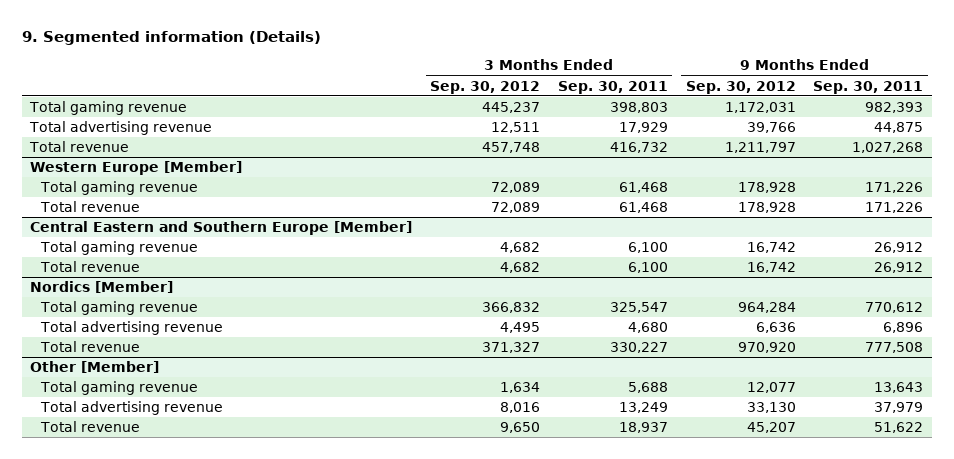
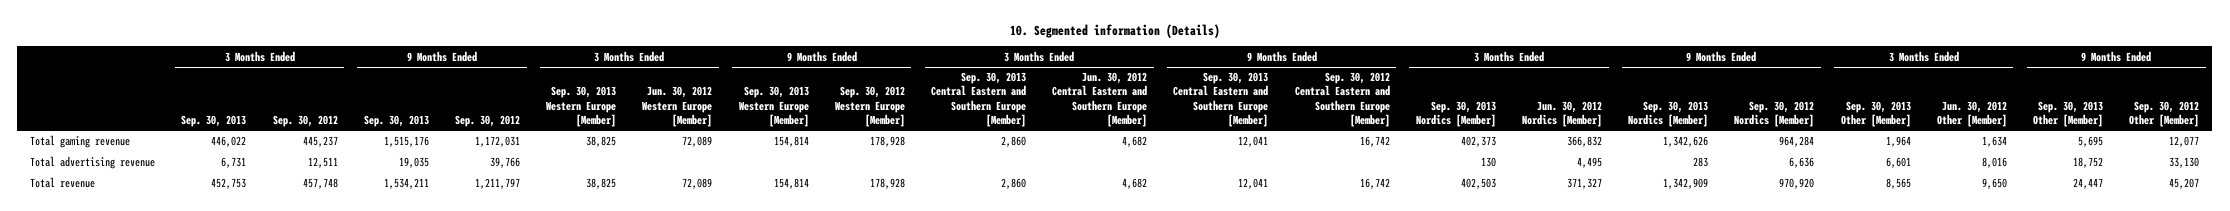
- 9. Segmented information (Details)
+ 10. Segmented information (Details)
- | 3 Months Ended Sep. 30, 2012 | 3 Months Ended Sep. 30, 2011 | 9 Months Ended Sep. 30, 2012 | 9 Months Ended Sep. 30, 2011
+ | 3 Months Ended Sep. 30, 2013 | 3 Months Ended Sep. 30, 2012 | 9 Months Ended Sep. 30, 2013 | 9 Months Ended Sep. 30, 2012 | 3 Months Ended Sep. 30, 2013 Western Europe [Member] | 3 Months Ended Jun. 30, 2012 Western Europe [Member] | 9 Months Ended Sep. 30, 2013 Western Europe [Member] | 9 Months Ended Sep. 30, 2012 Western Europe [Member] | 3 Months Ended Sep. 30, 2013 Central Eastern and Southern Europe [Member] | 3 Months Ended Jun. 30, 2012 Central Eastern and Southern Europe [Member] | 9 Months Ended Sep. 30, 2013 Central Eastern and Southern Europe [Member] | 9 Months Ended Sep. 30, 2012 Central Eastern and Southern Europe [Member] | 3 Months Ended Sep. 30, 2013 Nordics [Member] | 3 Months Ended Jun. 30, 2012 Nordics [Member] | 9 Months Ended Sep. 30, 2013 Nordics [Member] | 9 Months Ended Sep. 30, 2012 Nordics [Member] | 3 Months Ended Sep. 30, 2013 Other [Member] | 3 Months Ended Jun. 30, 2012 Other [Member] | 9 Months Ended Sep. 30, 2013 Other [Member] | 9 Months Ended Sep. 30, 2012 Other [Member]
- Western Europe [Member]
- Total gaming revenue | 72,089 | 61,468 | 178,928 | 171,226
- Total revenue | 72,089 | 61,468 | 178,928 | 171,226
- Central Eastern and Southern Europe [Member]
- Total gaming revenue | 4,682 | 6,100 | 16,742 | 26,912
- Total revenue | 4,682 | 6,100 | 16,742 | 26,912
- Nordics [Member]
- Total gaming revenue | 366,832 | 325,547 | 964,284 | 770,612
- Total advertising revenue | 4,495 | 4,680 | 6,636 | 6,896
- Total revenue | 371,327 | 330,227 | 970,920 | 777,508
- Other [Member]
- Total gaming revenue | 1,634 | 5,688 | 12,077 | 13,643
- Total advertising revenue | 8,016 | 13,249 | 33,130 | 37,979
- Total revenue | 9,650 | 18,937 | 45,207 | 51,622

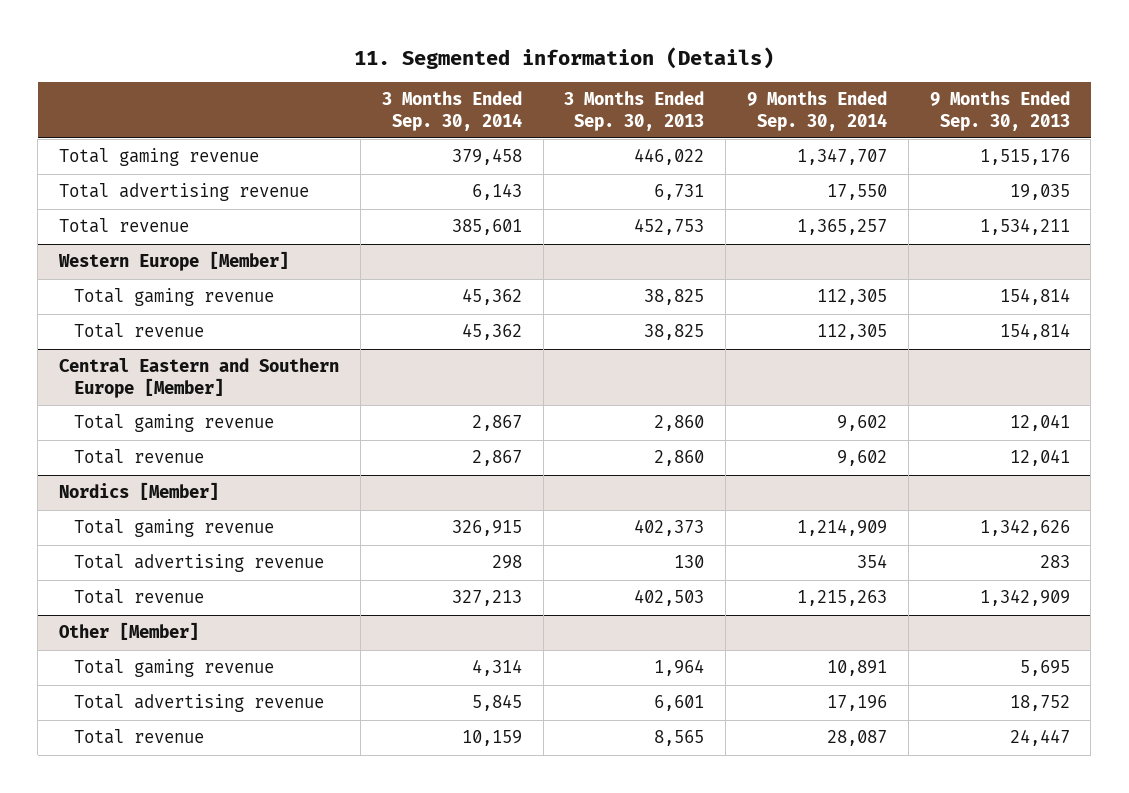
- 10. Segmented information (Details)
+ 11. Segmented information (Details)
- | 3 Months Ended Sep. 30, 2013 | 3 Months Ended Sep. 30, 2012 | 9 Months Ended Sep. 30, 2013 | 9 Months Ended Sep. 30, 2012 | 3 Months Ended Sep. 30, 2013 Western Europe [Member] | 3 Months Ended Jun. 30, 2012 Western Europe [Member] | 9 Months Ended Sep. 30, 2013 Western Europe [Member] | 9 Months Ended Sep. 30, 2012 Western Europe [Member] | 3 Months Ended Sep. 30, 2013 Central Eastern and Southern Europe [Member] | 3 Months Ended Jun. 30, 2012 Central Eastern and Southern Europe [Member] | 9 Months Ended Sep. 30, 2013 Central Eastern and Southern Europe [Member] | 9 Months Ended Sep. 30, 2012 Central Eastern and Southern Europe [Member] | 3 Months Ended Sep. 30, 2013 Nordics [Member] | 3 Months Ended Jun. 30, 2012 Nordics [Member] | 9 Months Ended Sep. 30, 2013 Nordics [Member] | 9 Months Ended Sep. 30, 2012 Nordics [Member] | 3 Months Ended Sep. 30, 2013 Other [Member] | 3 Months Ended Jun. 30, 2012 Other [Member] | 9 Months Ended Sep. 30, 2013 Other [Member] | 9 Months Ended Sep. 30, 2012 Other [Member]
+ | 3 Months Ended Sep. 30, 2014 | 3 Months Ended Sep. 30, 2013 | 9 Months Ended Sep. 30, 2014 | 9 Months Ended Sep. 30, 2013
+ Western Europe [Member]
+ Total gaming revenue | 45,362 | 38,825 | 112,305 | 154,814
+ Total revenue | 45,362 | 38,825 | 112,305 | 154,814
+ Central Eastern and Southern Europe [Member]
+ Total gaming revenue | 2,867 | 2,860 | 9,602 | 12,041
+ Total revenue | 2,867 | 2,860 | 9,602 | 12,041
+ Nordics [Member]
+ Total gaming revenue | 326,915 | 402,373 | 1,214,909 | 1,342,626
+ Total advertising revenue | 298 | 130 | 354 | 283
+ Total revenue | 327,213 | 402,503 | 1,215,263 | 1,342,909
+ Other [Member]
+ Total gaming revenue | 4,314 | 1,964 | 10,891 | 5,695
+ Total advertising revenue | 5,845 | 6,601 | 17,196 | 18,752
+ Total revenue | 10,159 | 8,565 | 28,087 | 24,447

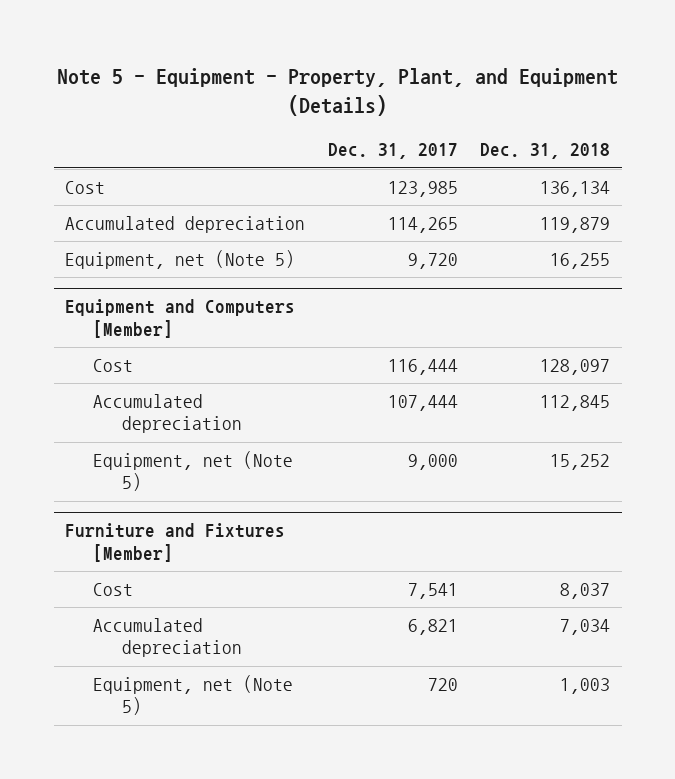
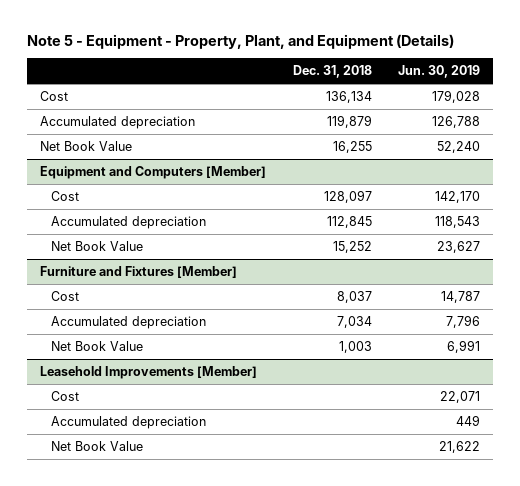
- | Dec. 31, 2017 | Dec. 31, 2018
+ | Dec. 31, 2018 | Jun. 30, 2019
- Equipment, net (Note 5) | 9,720 | 16,255
+ Net Book Value | 16,255 | 52,240
@ Equipment and Computers [Member]
- Equipment, net (Note 5) | 9,000 | 15,252
+ Net Book Value | 15,252 | 23,627
@ Furniture and Fixtures [Member]
- Equipment, net (Note 5) | 720 | 1,003
+ Net Book Value | 1,003 | 6,991
+ Leasehold Improvements [Member]
+ Cost | | 22,071
+ Accumulated depreciation | | 449
+ Net Book Value | | 21,622

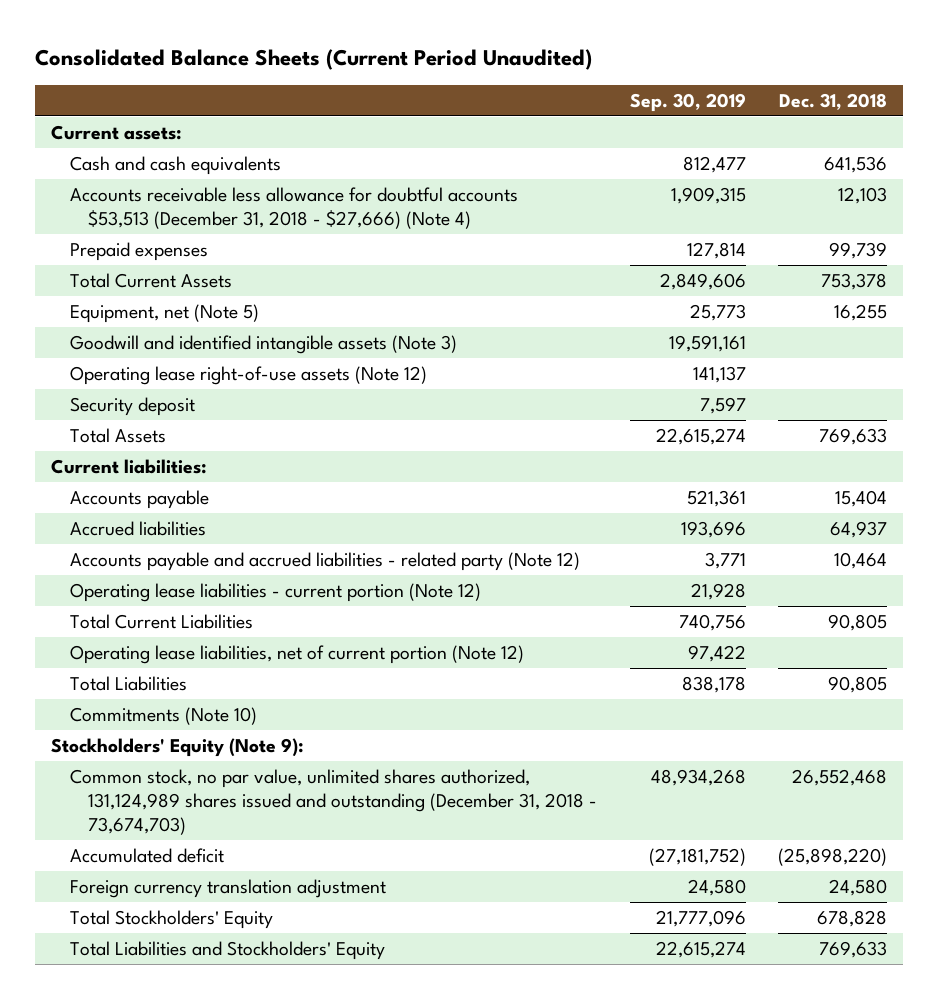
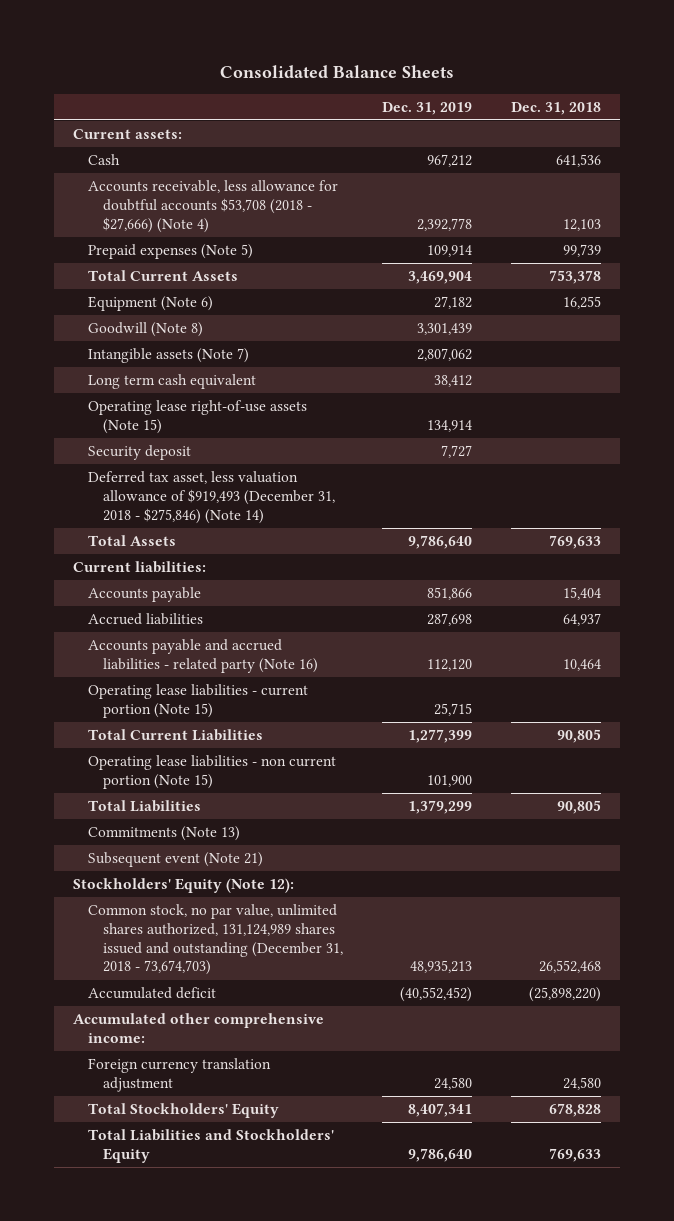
- Consolidated Balance Sheets (Current Period Unaudited)
+ Consolidated Balance Sheets
- | Sep. 30, 2019 | Dec. 31, 2018
+ | Dec. 31, 2019 | Dec. 31, 2018
- Cash and cash equivalents | 812,477 | 641,536
- Accounts receivable less allowance for doubtful accounts $53,513 (December 31, 2018 - $27,666) (Note 4) | 1,909,315 | 12,103
- Prepaid expenses | 127,814 | 99,739
+ Cash | 967,212 | 641,536
+ Accounts receivable, less allowance for doubtful accounts $53,708 (2018 - $27,666) (Note 4) | 2,392,778 | 12,103
+ Prepaid expenses (Note 5) | 109,914 | 99,739
- Equipment, net (Note 5) | 25,773 | 16,255
- Goodwill and identified intangible assets (Note 3) | 19,591,161 |
- Operating lease right-of-use assets (Note 12) | 141,137 |
+ Equipment (Note 6) | 27,182 | 16,255
+ Goodwill (Note 8) | 3,301,439 |
+ Intangible assets (Note 7) | 2,807,062 |
+ Long term cash equivalent | 38,412 |
+ Operating lease right-of-use assets (Note 15) | 134,914 |
+ Deferred tax asset, less valuation allowance of $919,493 (December 31, 2018 - $275,846) (Note 14)
- Accounts payable and accrued liabilities - related party (Note 12) | 3,771 | 10,464
- Operating lease liabilities - current portion (Note 12) | 21,928 |
+ Accounts payable and accrued liabilities - related party (Note 16) | 112,120 | 10,464
+ Operating lease liabilities - current portion (Note 15) | 25,715 |
- Operating lease liabilities, net of current portion (Note 12) | 97,422 |
+ Operating lease liabilities - non current portion (Note 15) | 101,900 |
- Commitments (Note 10)
- Stockholders' Equity (Note 9):
+ Commitments (Note 13)
+ Subsequent event (Note 21)
+ Stockholders' Equity (Note 12):
+ Accumulated other comprehensive income:

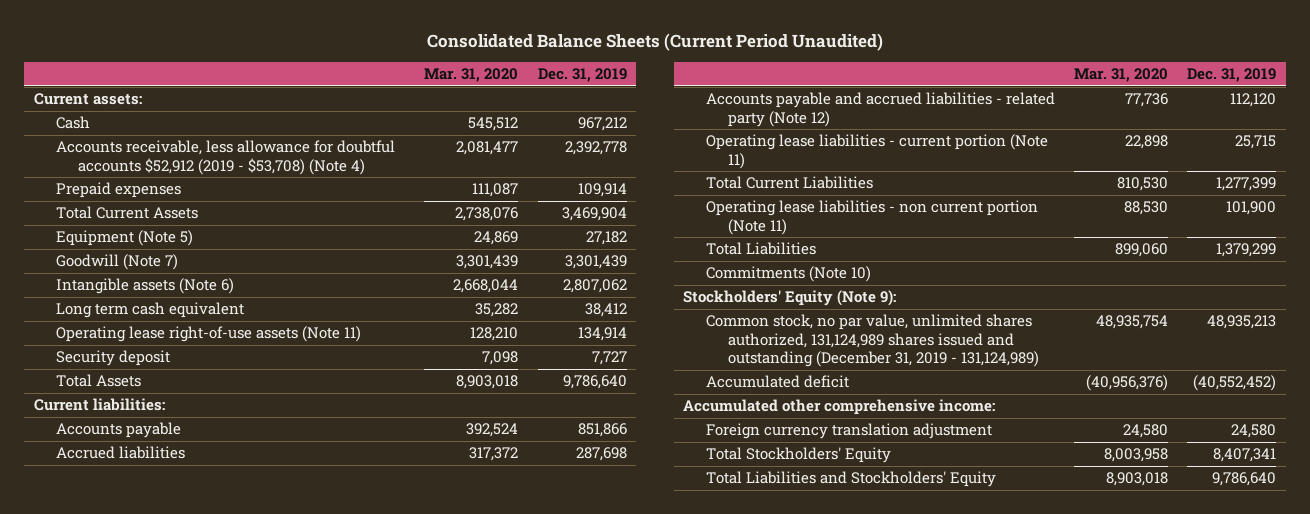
- Consolidated Balance Sheets
+ Consolidated Balance Sheets (Current Period Unaudited)
- | Dec. 31, 2019 | Dec. 31, 2018
+ | Mar. 31, 2020 | Dec. 31, 2019
- Accounts receivable, less allowance for doubtful accounts $53,708 (2018 - $27,666) (Note 4) | 2,392,778 | 12,103
- Prepaid expenses (Note 5) | 109,914 | 99,739
+ Accounts receivable, less allowance for doubtful accounts $52,912 (2019 - $53,708) (Note 4) | 2,081,477 | 2,392,778
+ Prepaid expenses | 111,087 | 109,914
- Equipment (Note 6) | 27,182 | 16,255
- Goodwill (Note 8) | 3,301,439 |
- Intangible assets (Note 7) | 2,807,062 |
+ Equipment (Note 5) | 24,869 | 27,182
+ Goodwill (Note 7) | 3,301,439 | 3,301,439
+ Intangible assets (Note 6) | 2,668,044 | 2,807,062
- Operating lease right-of-use assets (Note 15) | 134,914 |
+ Operating lease right-of-use assets (Note 11) | 128,210 | 134,914
- Deferred tax asset, less valuation allowance of $919,493 (December 31, 2018 - $275,846) (Note 14)
- Accounts payable and accrued liabilities - related party (Note 16) | 112,120 | 10,464
- Operating lease liabilities - current portion (Note 15) | 25,715 |
+ Accounts payable and accrued liabilities - related party (Note 12) | 77,736 | 112,120
+ Operating lease liabilities - current portion (Note 11) | 22,898 | 25,715
- Operating lease liabilities - non current portion (Note 15) | 101,900 |
+ Operating lease liabilities - non current portion (Note 11) | 88,530 | 101,900
- Commitments (Note 13)
- Subsequent event (Note 21)
- Stockholders' Equity (Note 12):
- Common stock, no par value, unlimited shares authorized, 131,124,989 shares issued and outstanding (December 31, 2018 - 73,674,703) | 48,935,213 | 26,552,468
+ Commitments (Note 10)
+ Stockholders' Equity (Note 9):
+ Common stock, no par value, unlimited shares authorized, 131,124,989 shares issued and outstanding (December 31, 2019 - 131,124,989) | 48,935,754 | 48,935,213

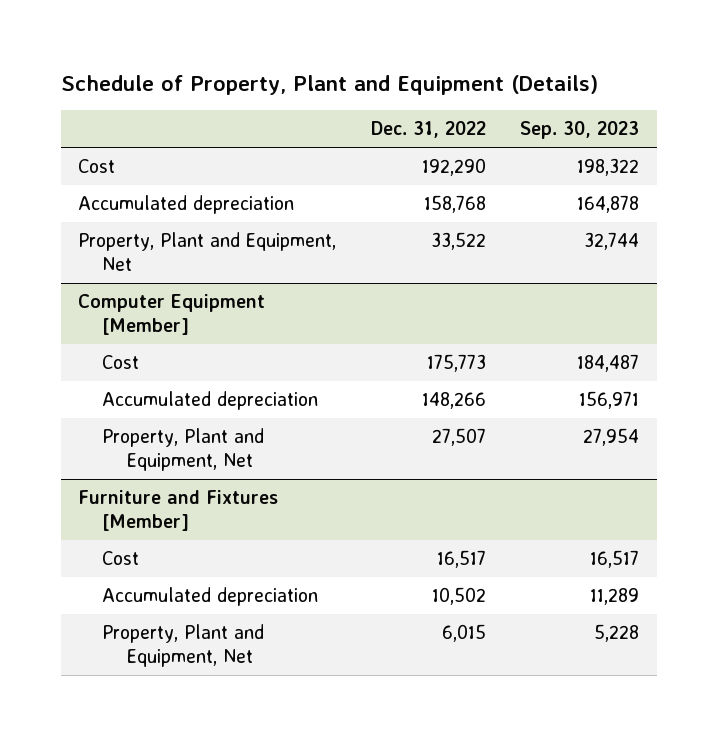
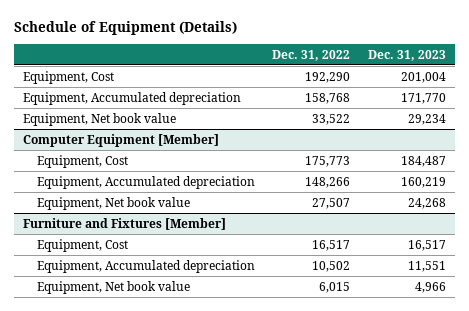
- Schedule of Property, Plant and Equipment (Details)
+ Schedule of Equipment (Details)
- | Dec. 31, 2022 | Sep. 30, 2023
+ | Dec. 31, 2022 | Dec. 31, 2023
- Cost | 192,290 | 198,322
- Accumulated depreciation | 158,768 | 164,878
- Property, Plant and Equipment, Net | 33,522 | 32,744
+ Equipment, Cost | 192,290 | 201,004
+ Equipment, Accumulated depreciation | 158,768 | 171,770
+ Equipment, Net book value | 33,522 | 29,234
@ Computer Equipment [Member]
- Cost | 175,773 | 184,487
- Accumulated depreciation | 148,266 | 156,971
- Property, Plant and Equipment, Net | 27,507 | 27,954
+ Equipment, Cost | 175,773 | 184,487
+ Equipment, Accumulated depreciation | 148,266 | 160,219
+ Equipment, Net book value | 27,507 | 24,268
@ Furniture and Fixtures [Member]
- Cost | 16,517 | 16,517
- Accumulated depreciation | 10,502 | 11,289
- Property, Plant and Equipment, Net | 6,015 | 5,228
+ Equipment, Cost | 16,517 | 16,517
+ Equipment, Accumulated depreciation | 10,502 | 11,551
+ Equipment, Net book value | 6,015 | 4,966

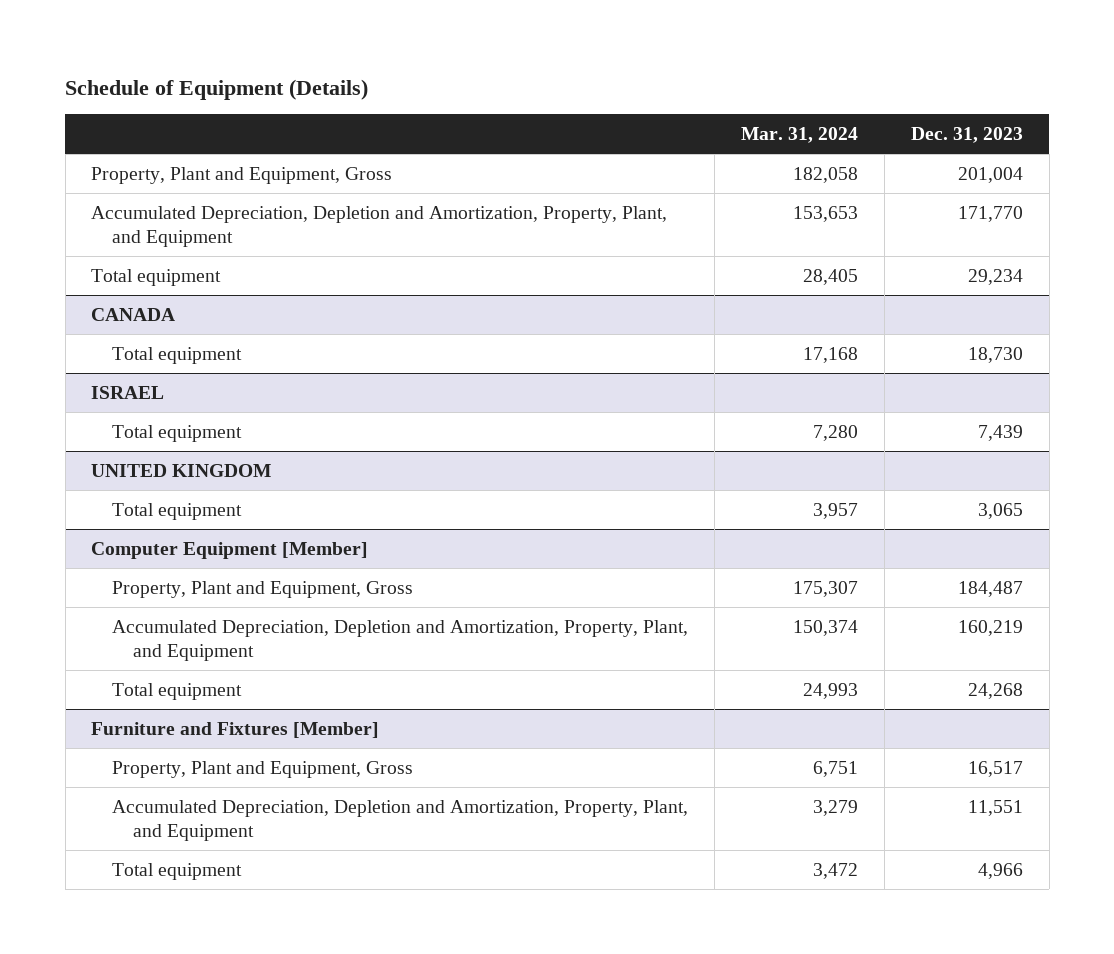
- | Dec. 31, 2022 | Dec. 31, 2023
+ | Mar. 31, 2024 | Dec. 31, 2023
- Equipment, Cost | 192,290 | 201,004
- Equipment, Accumulated depreciation | 158,768 | 171,770
- Equipment, Net book value | 33,522 | 29,234
+ Property, Plant and Equipment, Gross | 182,058 | 201,004
+ Accumulated Depreciation, Depletion and Amortization, Property, Plant, and Equipment | 153,653 | 171,770
+ Total equipment | 28,405 | 29,234
+ CANADA
+ Total equipment | 17,168 | 18,730
+ ISRAEL
+ Total equipment | 7,280 | 7,439
+ UNITED KINGDOM
+ Total equipment | 3,957 | 3,065
@ Computer Equipment [Member]
- Equipment, Cost | 175,773 | 184,487
- Equipment, Accumulated depreciation | 148,266 | 160,219
- Equipment, Net book value | 27,507 | 24,268
+ Property, Plant and Equipment, Gross | 175,307 | 184,487
+ Accumulated Depreciation, Depletion and Amortization, Property, Plant, and Equipment | 150,374 | 160,219
+ Total equipment | 24,993 | 24,268
@ Furniture and Fixtures [Member]
- Equipment, Cost | 16,517 | 16,517
- Equipment, Accumulated depreciation | 10,502 | 11,551
- Equipment, Net book value | 6,015 | 4,966
+ Property, Plant and Equipment, Gross | 6,751 | 16,517
+ Accumulated Depreciation, Depletion and Amortization, Property, Plant, and Equipment | 3,279 | 11,551
+ Total equipment | 3,472 | 4,966

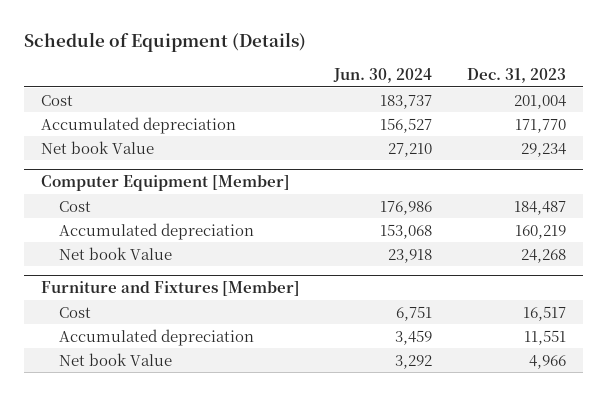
- | Mar. 31, 2024 | Dec. 31, 2023
+ | Jun. 30, 2024 | Dec. 31, 2023
- Property, Plant and Equipment, Gross | 182,058 | 201,004
- Accumulated Depreciation, Depletion and Amortization, Property, Plant, and Equipment | 153,653 | 171,770
- Total equipment | 28,405 | 29,234
- CANADA
- Total equipment | 17,168 | 18,730
- ISRAEL
- Total equipment | 7,280 | 7,439
- UNITED KINGDOM
- Total equipment | 3,957 | 3,065
+ Cost | 183,737 | 201,004
+ Accumulated depreciation | 156,527 | 171,770
+ Net book Value | 27,210 | 29,234
@ Computer Equipment [Member]
- Property, Plant and Equipment, Gross | 175,307 | 184,487
- Accumulated Depreciation, Depletion and Amortization, Property, Plant, and Equipment | 150,374 | 160,219
- Total equipment | 24,993 | 24,268
+ Cost | 176,986 | 184,487
+ Accumulated depreciation | 153,068 | 160,219
+ Net book Value | 23,918 | 24,268
@ Furniture and Fixtures [Member]
- Property, Plant and Equipment, Gross | 6,751 | 16,517
- Accumulated Depreciation, Depletion and Amortization, Property, Plant, and Equipment | 3,279 | 11,551
- Total equipment | 3,472 | 4,966
+ Cost | 6,751 | 16,517
+ Accumulated depreciation | 3,459 | 11,551
+ Net book Value | 3,292 | 4,966

